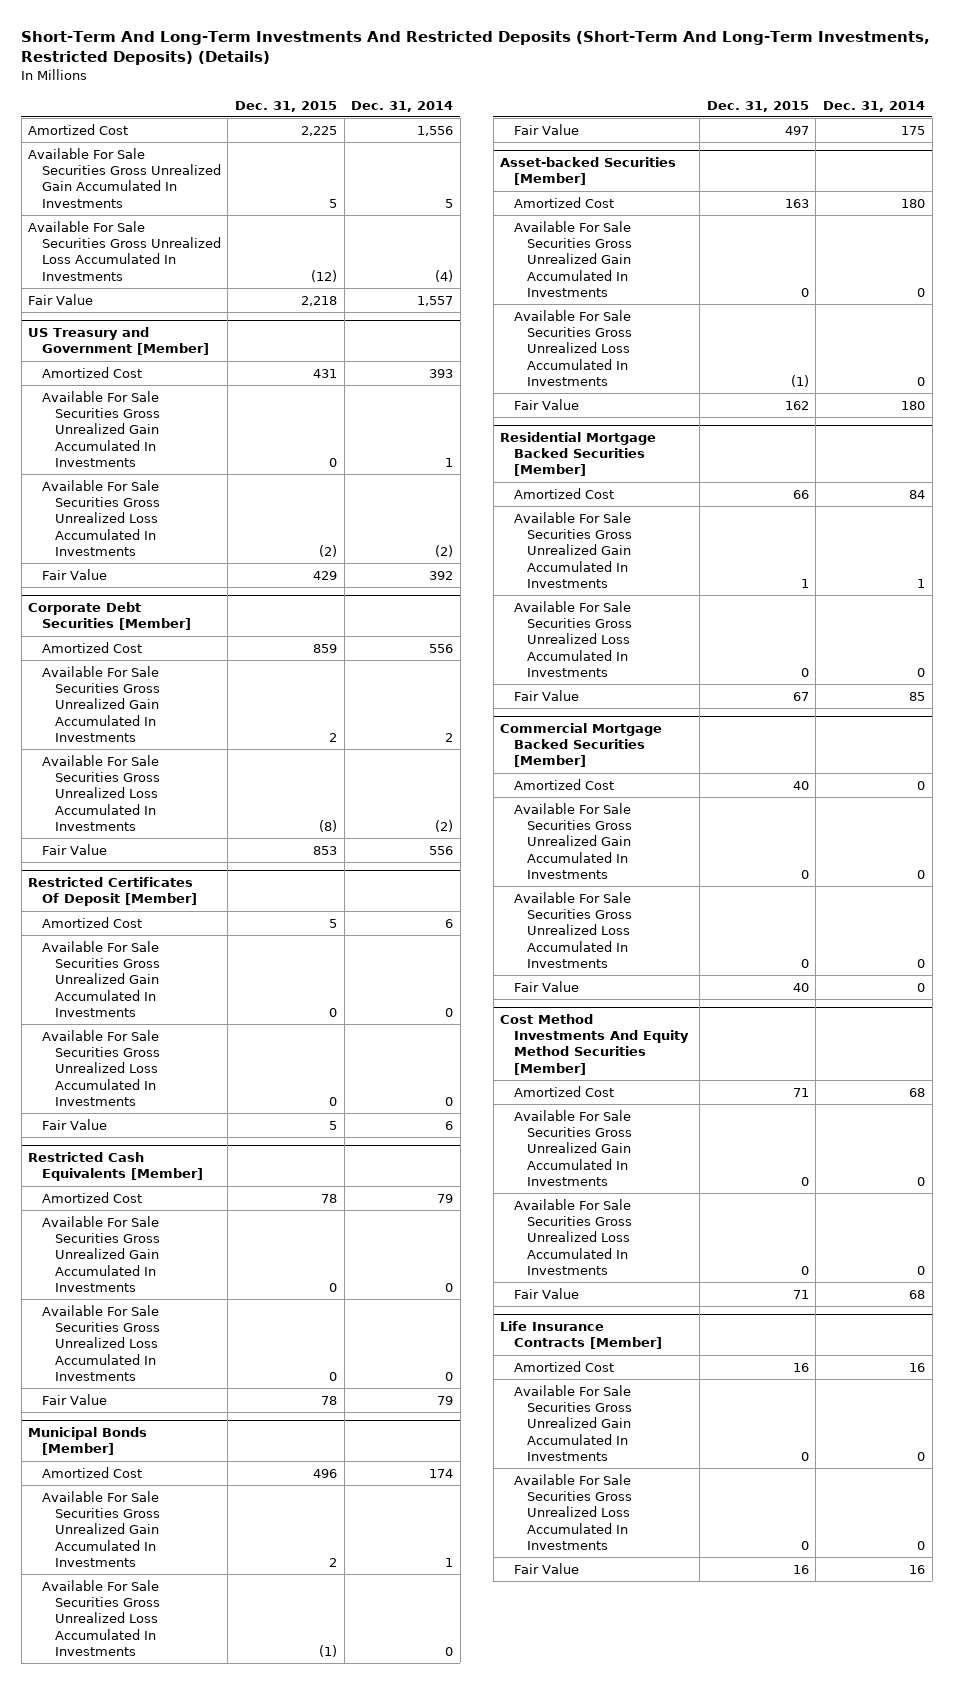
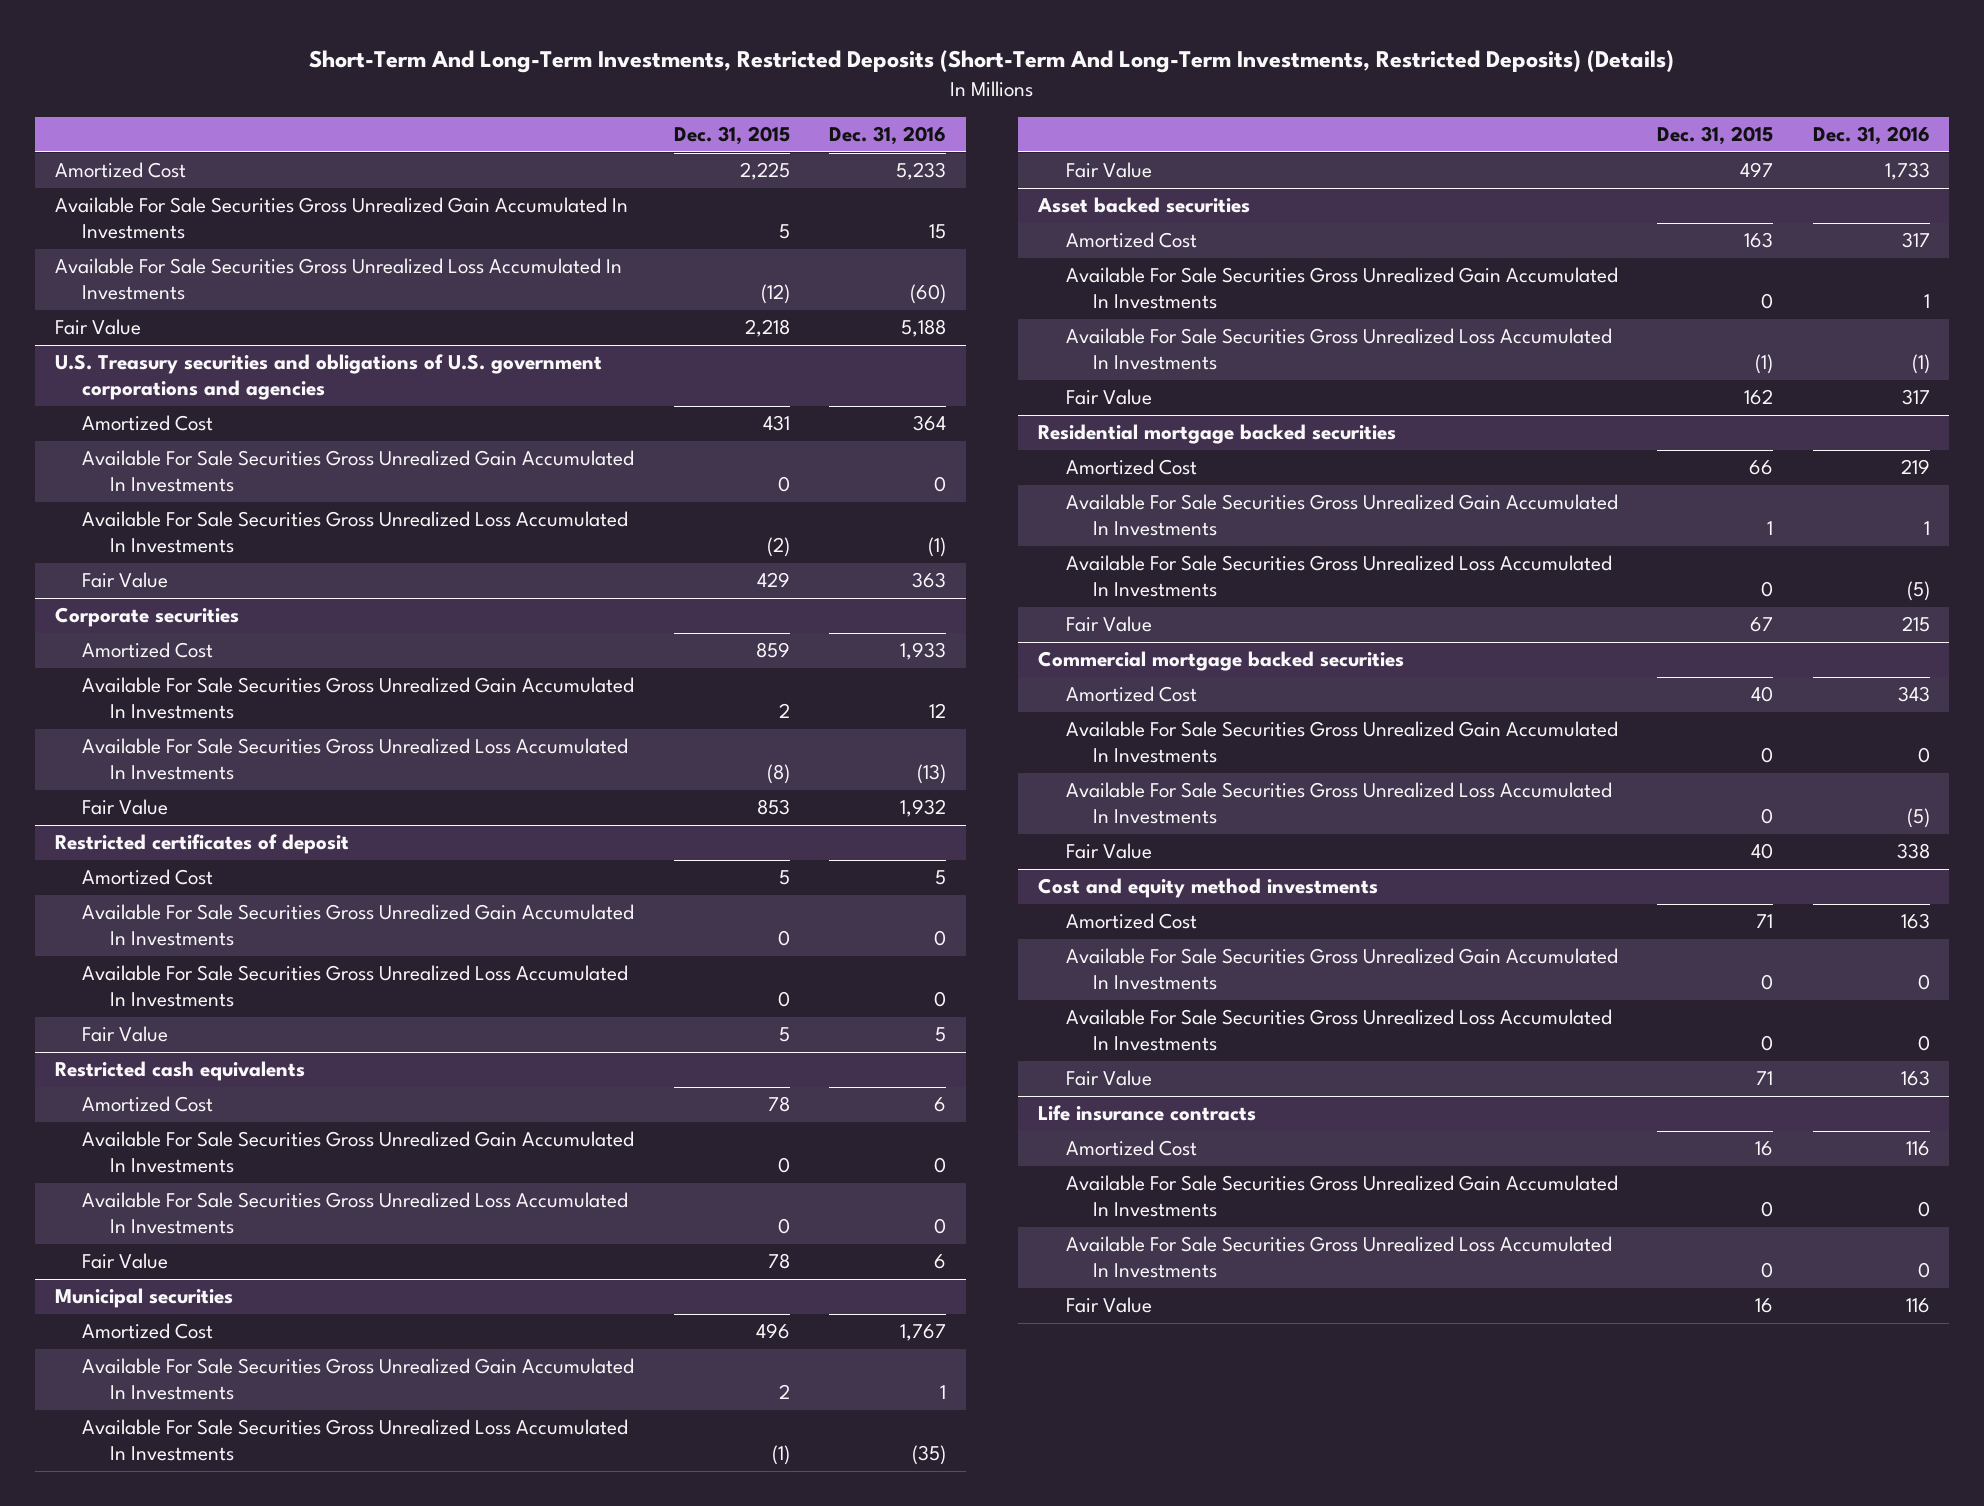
- Short-Term And Long-Term Investments And Restricted Deposits (Short-Term And Long-Term Investments, Restricted Deposits) (Details)
+ Short-Term And Long-Term Investments, Restricted Deposits (Short-Term And Long-Term Investments, Restricted Deposits) (Details)
- | Dec. 31, 2015 | Dec. 31, 2014
+ | Dec. 31, 2015 | Dec. 31, 2016
- US Treasury and Government [Member]
+ U.S. Treasury securities and obligations of U.S. government corporations and agencies
- Corporate Debt Securities [Member]
+ Corporate securities
- Restricted Certificates Of Deposit [Member]
+ Restricted certificates of deposit
- Restricted Cash Equivalents [Member]
+ Restricted cash equivalents
- Municipal Bonds [Member]
+ Municipal securities
- Asset-backed Securities [Member]
+ Asset backed securities
- Residential Mortgage Backed Securities [Member]
+ Residential mortgage backed securities
- Commercial Mortgage Backed Securities [Member]
+ Commercial mortgage backed securities
- Cost Method Investments And Equity Method Securities [Member]
+ Cost and equity method investments
- Life Insurance Contracts [Member]
+ Life insurance contracts

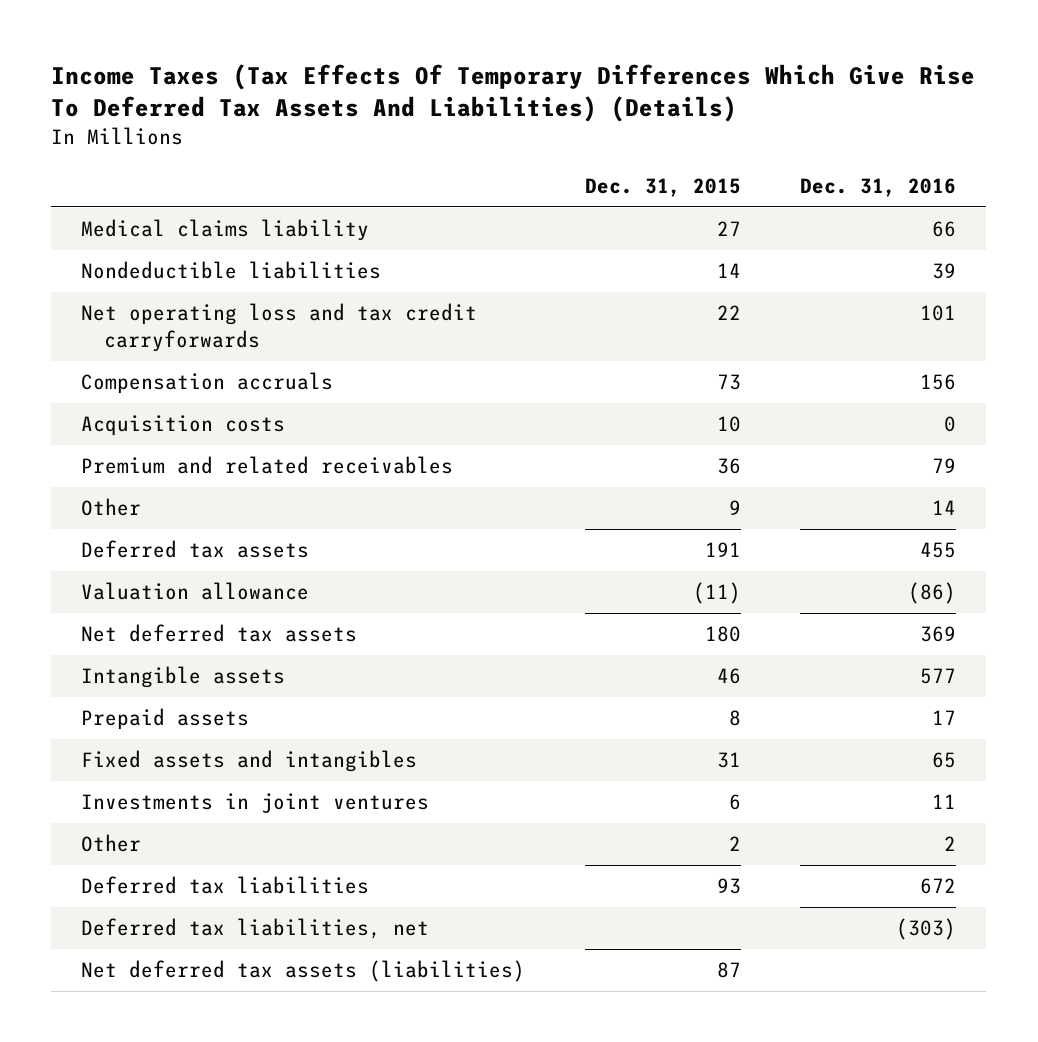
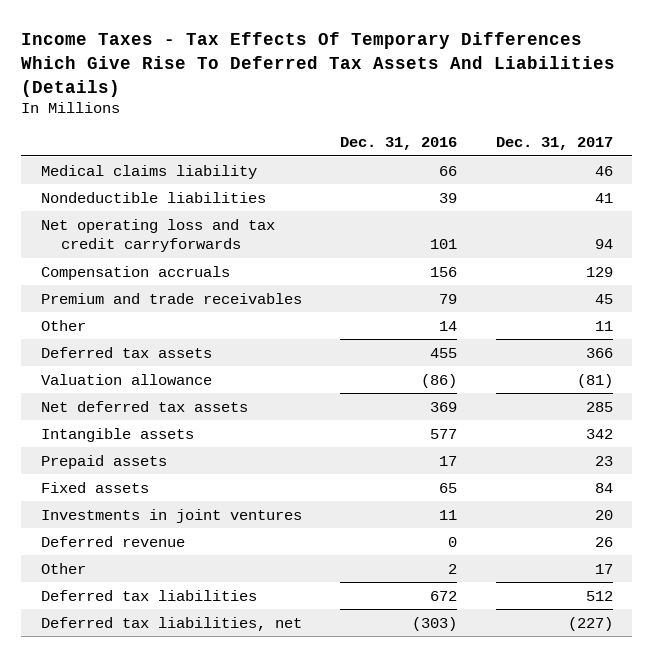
- Income Taxes (Tax Effects Of Temporary Differences Which Give Rise To Deferred Tax Assets And Liabilities) (Details)
+ Income Taxes - Tax Effects Of Temporary Differences Which Give Rise To Deferred Tax Assets And Liabilities (Details)
- | Dec. 31, 2015 | Dec. 31, 2016
+ | Dec. 31, 2016 | Dec. 31, 2017
- Acquisition costs | 10 | 0
- Premium and related receivables | 36 | 79
+ Premium and trade receivables | 79 | 45
- Fixed assets and intangibles | 31 | 65
+ Fixed assets | 65 | 84
+ Deferred revenue | 0 | 26
- Net deferred tax assets (liabilities) | 87 |

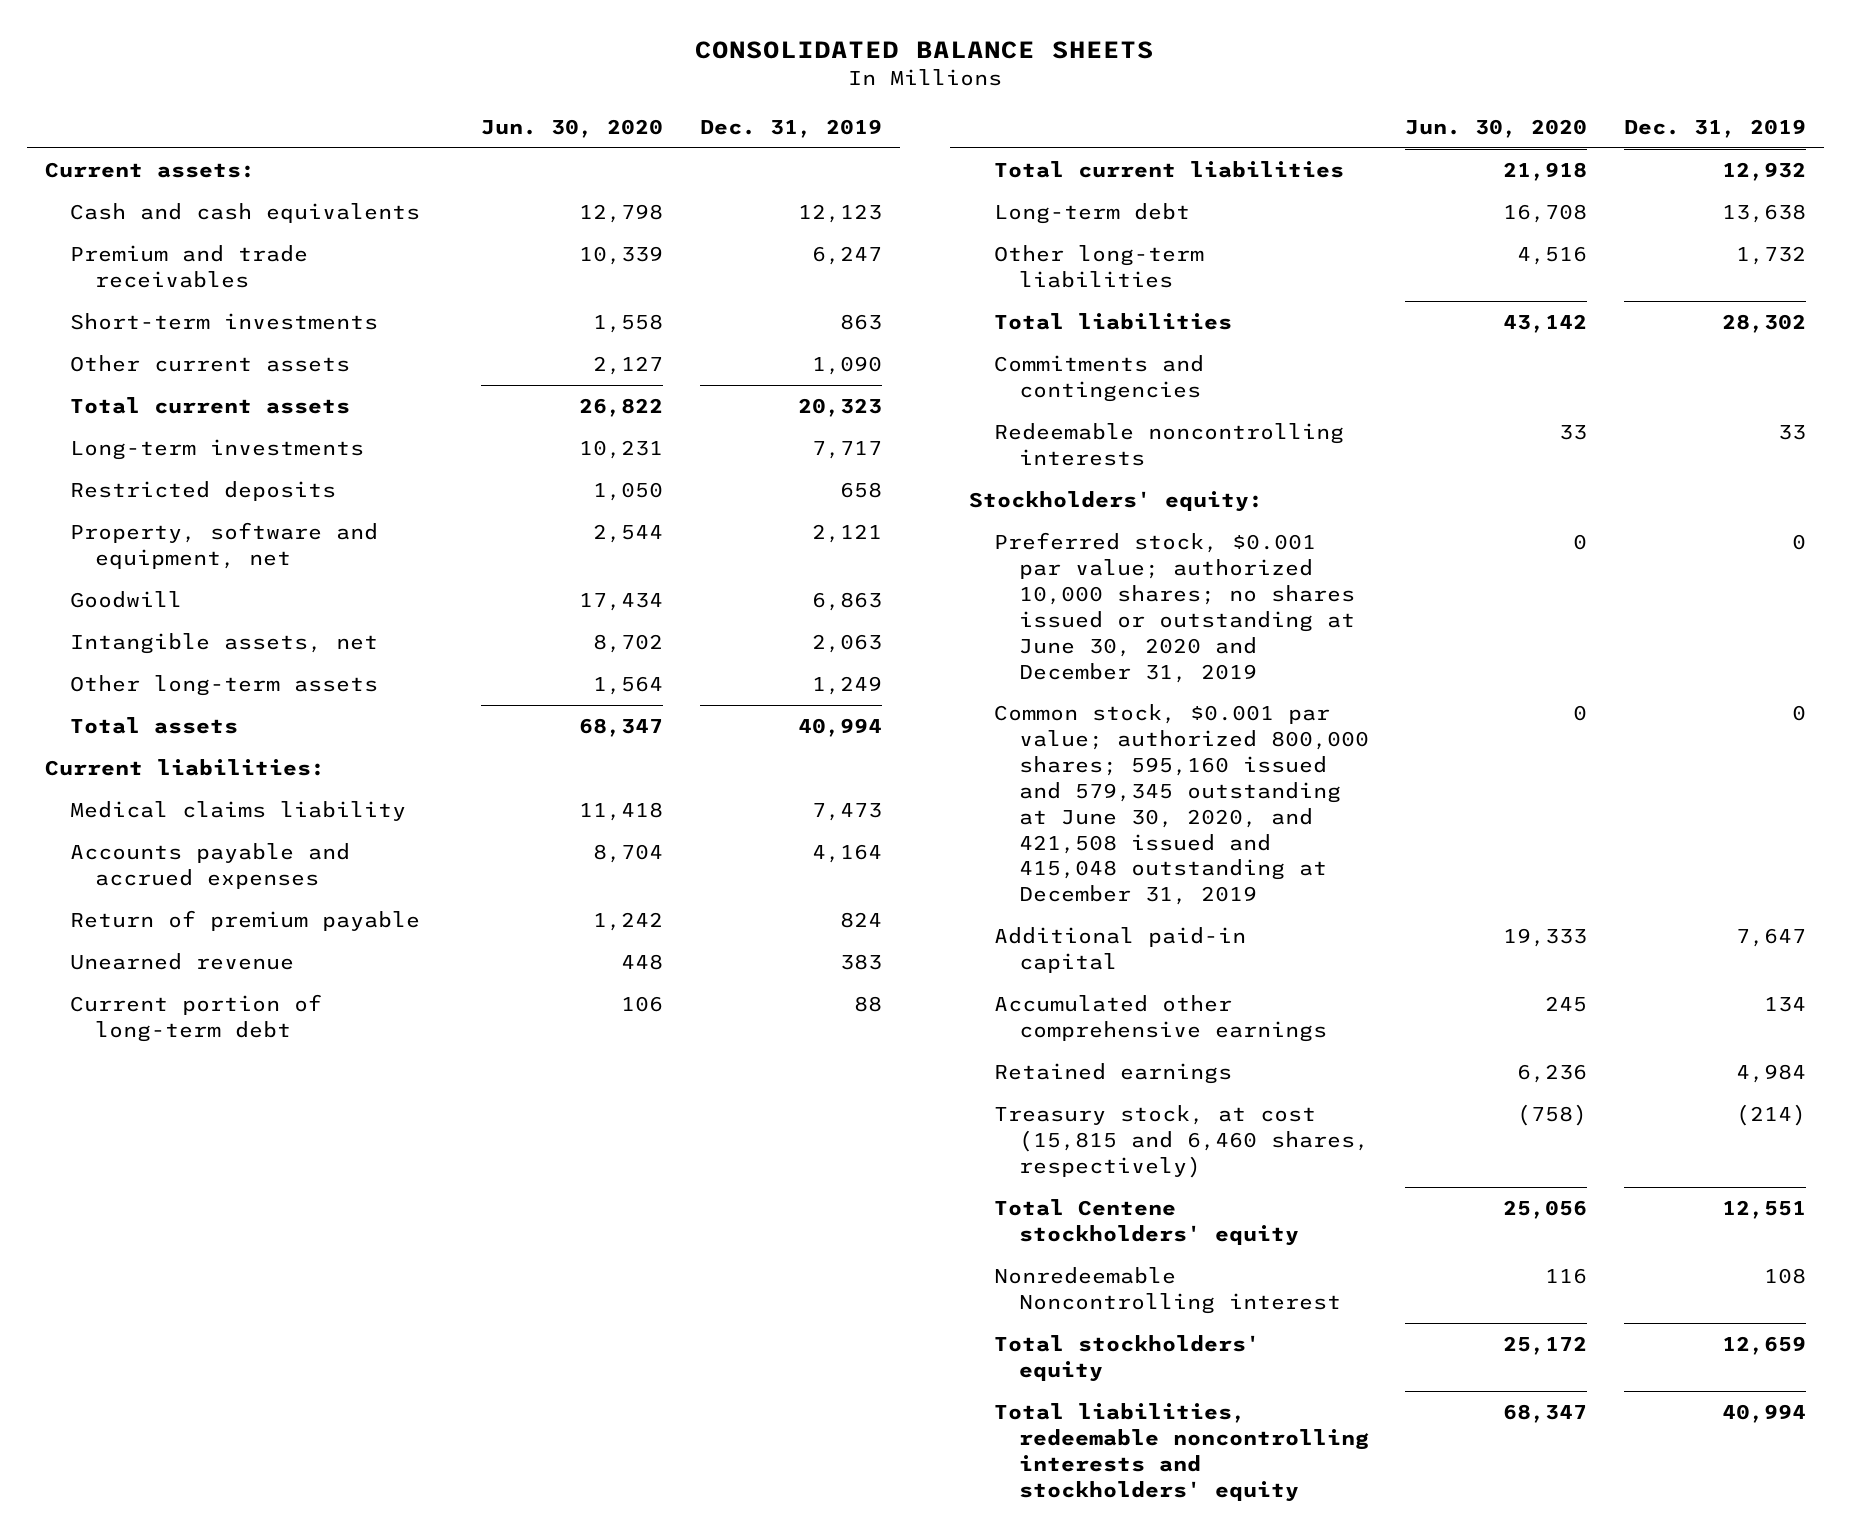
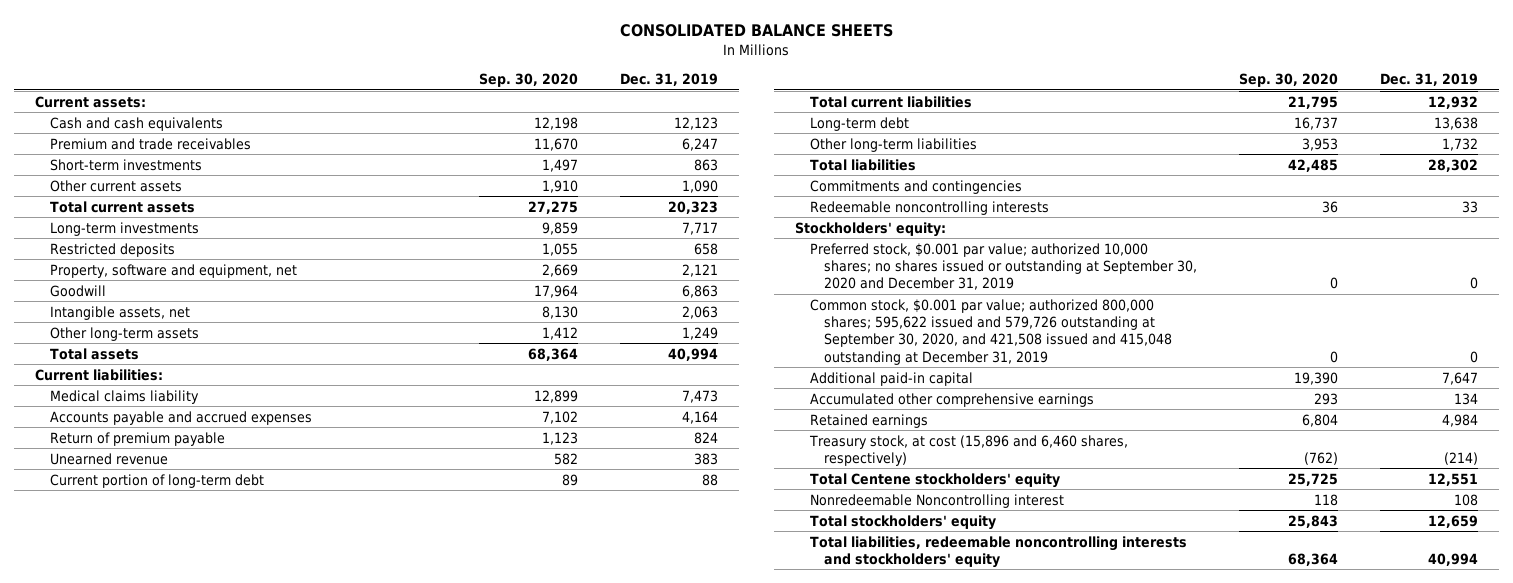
- | Jun. 30, 2020 | Dec. 31, 2019
+ | Sep. 30, 2020 | Dec. 31, 2019
- Preferred stock, $0.001 par value; authorized 10,000 shares; no shares issued or outstanding at June 30, 2020 and December 31, 2019 | 0 | 0
- Common stock, $0.001 par value; authorized 800,000 shares; 595,160 issued and 579,345 outstanding at June 30, 2020, and 421,508 issued and 415,048 outstanding at December 31, 2019 | 0 | 0
+ Preferred stock, $0.001 par value; authorized 10,000 shares; no shares issued or outstanding at September 30, 2020 and December 31, 2019 | 0 | 0
+ Common stock, $0.001 par value; authorized 800,000 shares; 595,622 issued and 579,726 outstanding at September 30, 2020, and 421,508 issued and 415,048 outstanding at December 31, 2019 | 0 | 0
- Treasury stock, at cost (15,815 and 6,460 shares, respectively) | (758) | (214)
+ Treasury stock, at cost (15,896 and 6,460 shares, respectively) | (762) | (214)

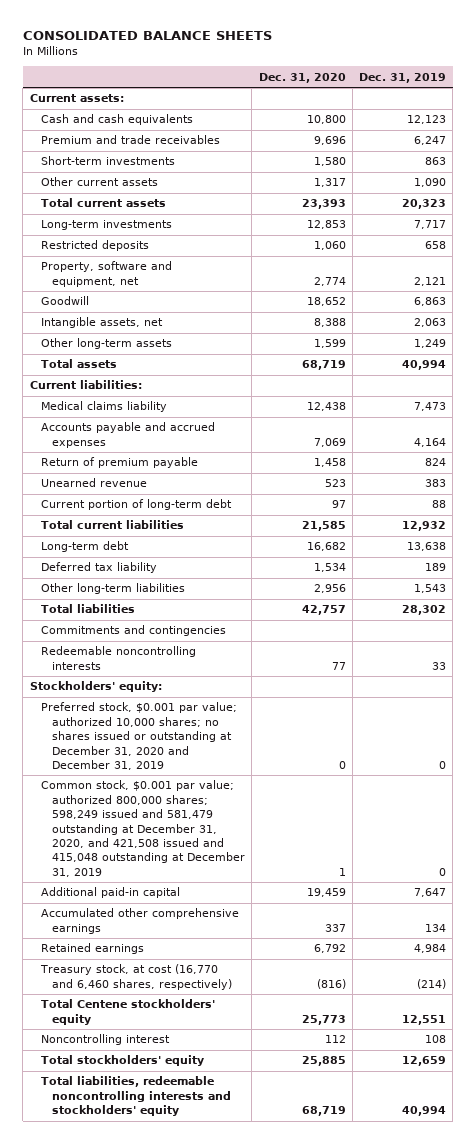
- | Sep. 30, 2020 | Dec. 31, 2019
+ | Dec. 31, 2020 | Dec. 31, 2019
- Other long-term liabilities | 3,953 | 1,732
+ Deferred tax liability | 1,534 | 189
+ Other long-term liabilities | 2,956 | 1,543
- Preferred stock, $0.001 par value; authorized 10,000 shares; no shares issued or outstanding at September 30, 2020 and December 31, 2019 | 0 | 0
- Common stock, $0.001 par value; authorized 800,000 shares; 595,622 issued and 579,726 outstanding at September 30, 2020, and 421,508 issued and 415,048 outstanding at December 31, 2019 | 0 | 0
+ Preferred stock, $0.001 par value; authorized 10,000 shares; no shares issued or outstanding at December 31, 2020 and December 31, 2019 | 0 | 0
+ Common stock, $0.001 par value; authorized 800,000 shares; 598,249 issued and 581,479 outstanding at December 31, 2020, and 421,508 issued and 415,048 outstanding at December 31, 2019 | 1 | 0
- Treasury stock, at cost (15,896 and 6,460 shares, respectively) | (762) | (214)
+ Treasury stock, at cost (16,770 and 6,460 shares, respectively) | (816) | (214)
- Nonredeemable Noncontrolling interest | 118 | 108
+ Noncontrolling interest | 112 | 108

